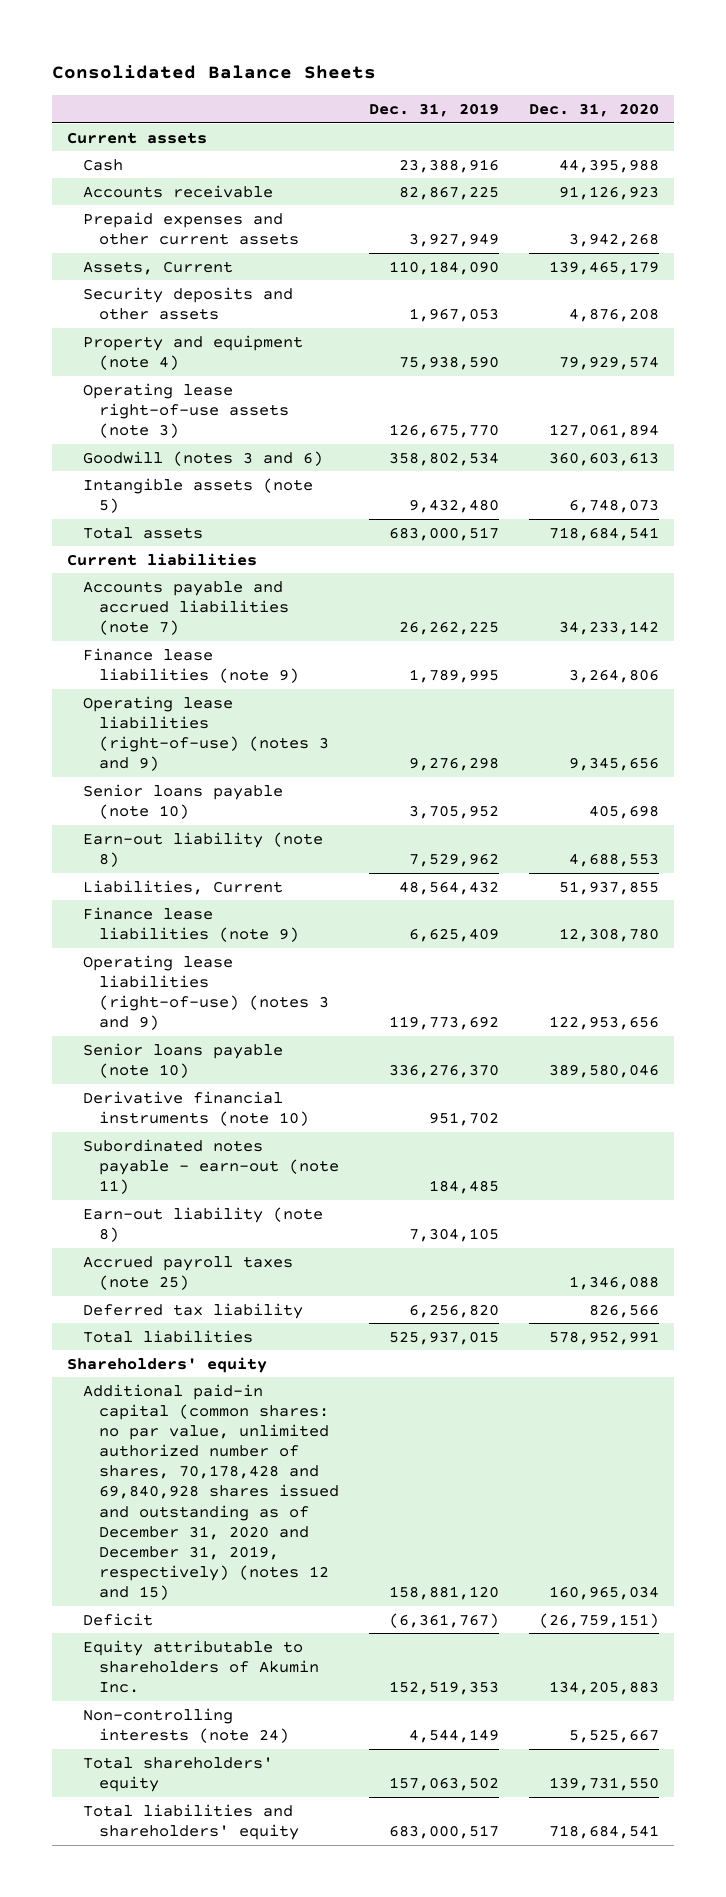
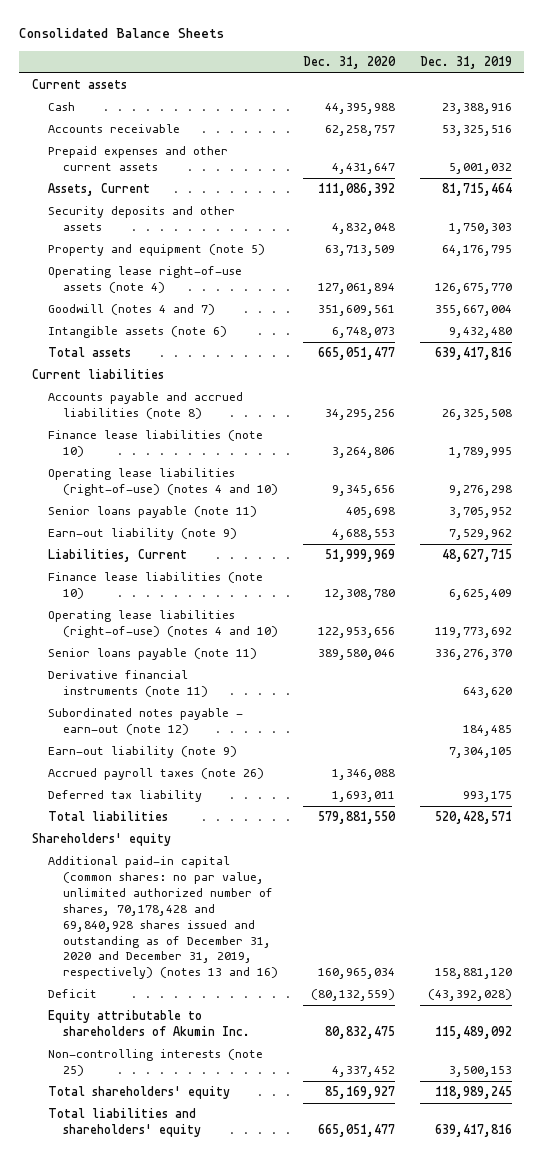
- | Dec. 31, 2019 | Dec. 31, 2020
+ | Dec. 31, 2020 | Dec. 31, 2019
- Accounts receivable | 82,867,225 | 91,126,923
- Prepaid expenses and other current assets | 3,927,949 | 3,942,268
- Assets, Current | 110,184,090 | 139,465,179
- Security deposits and other assets | 1,967,053 | 4,876,208
- Property and equipment (note 4) | 75,938,590 | 79,929,574
- Operating lease right-of-use assets (note 3) | 126,675,770 | 127,061,894
- Goodwill (notes 3 and 6) | 358,802,534 | 360,603,613
- Intangible assets (note 5) | 9,432,480 | 6,748,073
- Total assets | 683,000,517 | 718,684,541
+ Accounts receivable | 62,258,757 | 53,325,516
+ Prepaid expenses and other current assets | 4,431,647 | 5,001,032
+ Assets, Current | 111,086,392 | 81,715,464
+ Security deposits and other assets | 4,832,048 | 1,750,303
+ Property and equipment (note 5) | 63,713,509 | 64,176,795
+ Operating lease right-of-use assets (note 4) | 127,061,894 | 126,675,770
+ Goodwill (notes 4 and 7) | 351,609,561 | 355,667,004
+ Intangible assets (note 6) | 6,748,073 | 9,432,480
+ Total assets | 665,051,477 | 639,417,816
- Accounts payable and accrued liabilities (note 7) | 26,262,225 | 34,233,142
- Finance lease liabilities (note 9) | 1,789,995 | 3,264,806
- Operating lease liabilities (right-of-use) (notes 3 and 9) | 9,276,298 | 9,345,656
- Senior loans payable (note 10) | 3,705,952 | 405,698
- Earn-out liability (note 8) | 7,529,962 | 4,688,553
- Liabilities, Current | 48,564,432 | 51,937,855
- Finance lease liabilities (note 9) | 6,625,409 | 12,308,780
- Operating lease liabilities (right-of-use) (notes 3 and 9) | 119,773,692 | 122,953,656
- Senior loans payable (note 10) | 336,276,370 | 389,580,046
- Derivative financial instruments (note 10) | 951,702 |
- Subordinated notes payable - earn-out (note 11) | 184,485 |
- Earn-out liability (note 8) | 7,304,105 |
- Accrued payroll taxes (note 25) | | 1,346,088
- Deferred tax liability | 6,256,820 | 826,566
- Total liabilities | 525,937,015 | 578,952,991
+ Accounts payable and accrued liabilities (note 8) | 34,295,256 | 26,325,508
+ Finance lease liabilities (note 10) | 3,264,806 | 1,789,995
+ Operating lease liabilities (right-of-use) (notes 4 and 10) | 9,345,656 | 9,276,298
+ Senior loans payable (note 11) | 405,698 | 3,705,952
+ Earn-out liability (note 9) | 4,688,553 | 7,529,962
+ Liabilities, Current | 51,999,969 | 48,627,715
+ Finance lease liabilities (note 10) | 12,308,780 | 6,625,409
+ Operating lease liabilities (right-of-use) (notes 4 and 10) | 122,953,656 | 119,773,692
+ Senior loans payable (note 11) | 389,580,046 | 336,276,370
+ Derivative financial instruments (note 11) | | 643,620
+ Subordinated notes payable - earn-out (note 12) | | 184,485
+ Earn-out liability (note 9) | | 7,304,105
+ Accrued payroll taxes (note 26) | 1,346,088 |
+ Deferred tax liability | 1,693,011 | 993,175
+ Total liabilities | 579,881,550 | 520,428,571
- Additional paid-in capital (common shares: no par value, unlimited authorized number of shares, 70,178,428 and 69,840,928 shares issued and outstanding as of December 31, 2020 and December 31, 2019, respectively) (notes 12 and 15) | 158,881,120 | 160,965,034
- Deficit | (6,361,767) | (26,759,151)
- Equity attributable to shareholders of Akumin Inc. | 152,519,353 | 134,205,883
- Non-controlling interests (note 24) | 4,544,149 | 5,525,667
- Total shareholders' equity | 157,063,502 | 139,731,550
- Total liabilities and shareholders' equity | 683,000,517 | 718,684,541
+ Additional paid-in capital (common shares: no par value, unlimited authorized number of shares, 70,178,428 and 69,840,928 shares issued and outstanding as of December 31, 2020 and December 31, 2019, respectively) (notes 13 and 16) | 160,965,034 | 158,881,120
+ Deficit | (80,132,559) | (43,392,028)
+ Equity attributable to shareholders of Akumin Inc. | 80,832,475 | 115,489,092
+ Non-controlling interests (note 25) | 4,337,452 | 3,500,153
+ Total shareholders' equity | 85,169,927 | 118,989,245
+ Total liabilities and shareholders' equity | 665,051,477 | 639,417,816

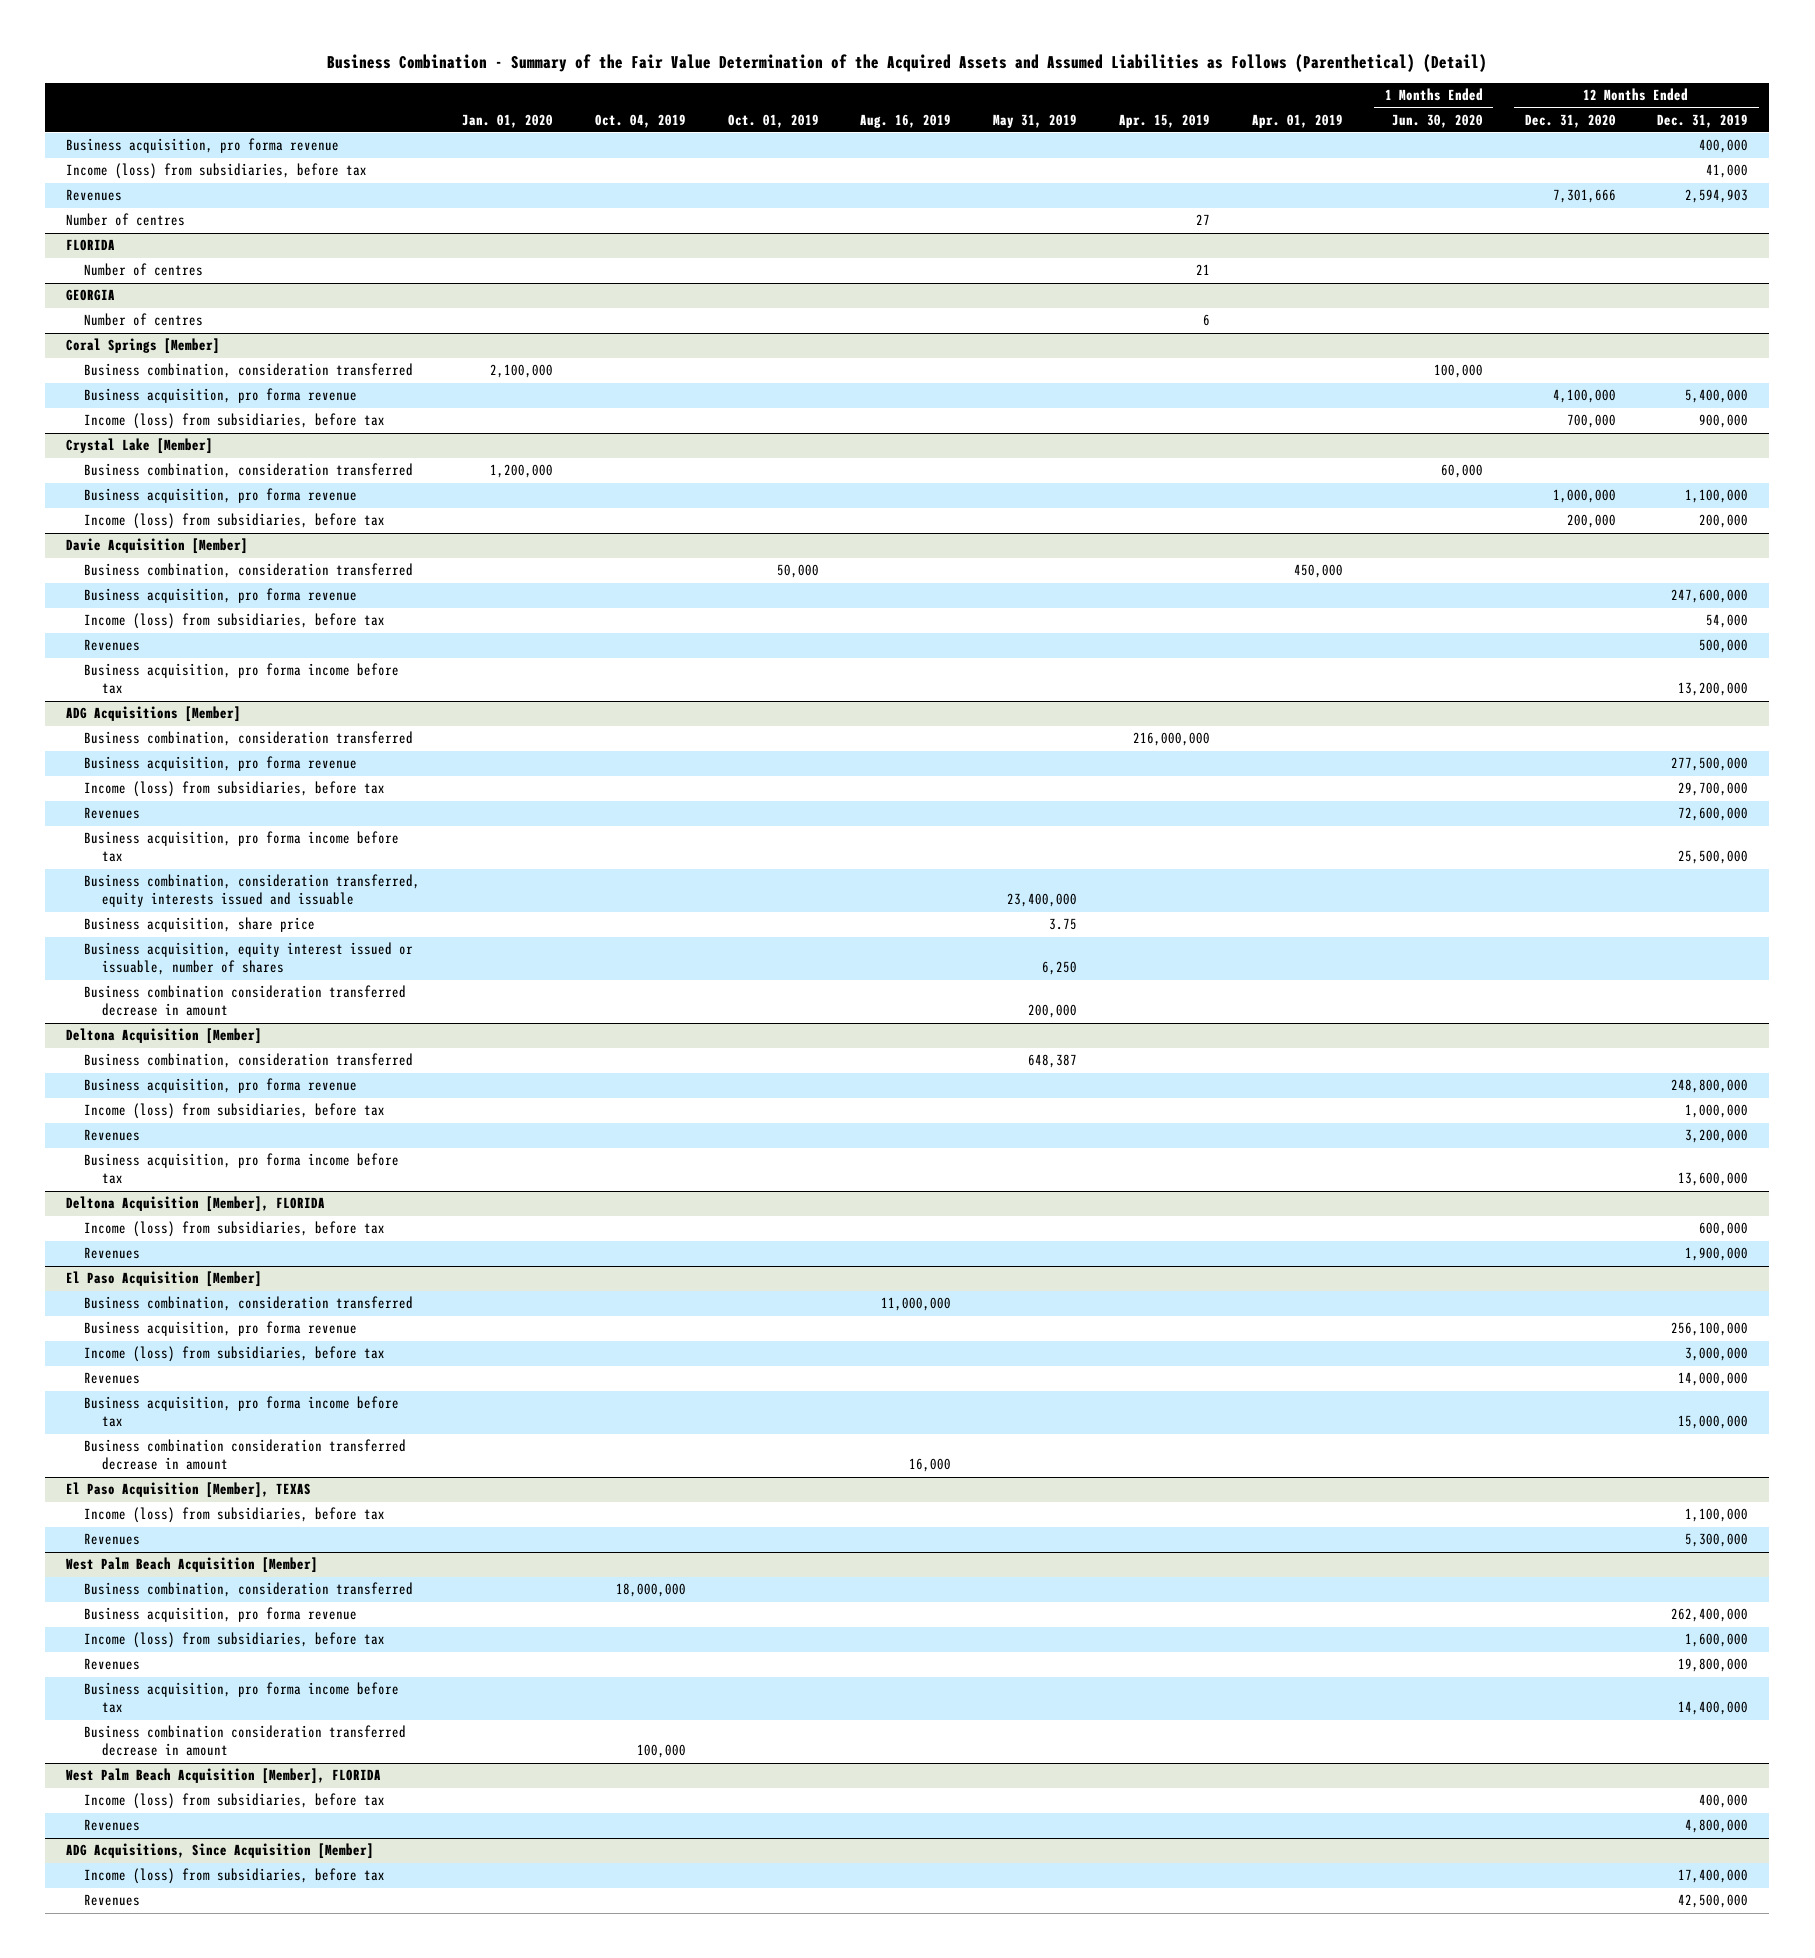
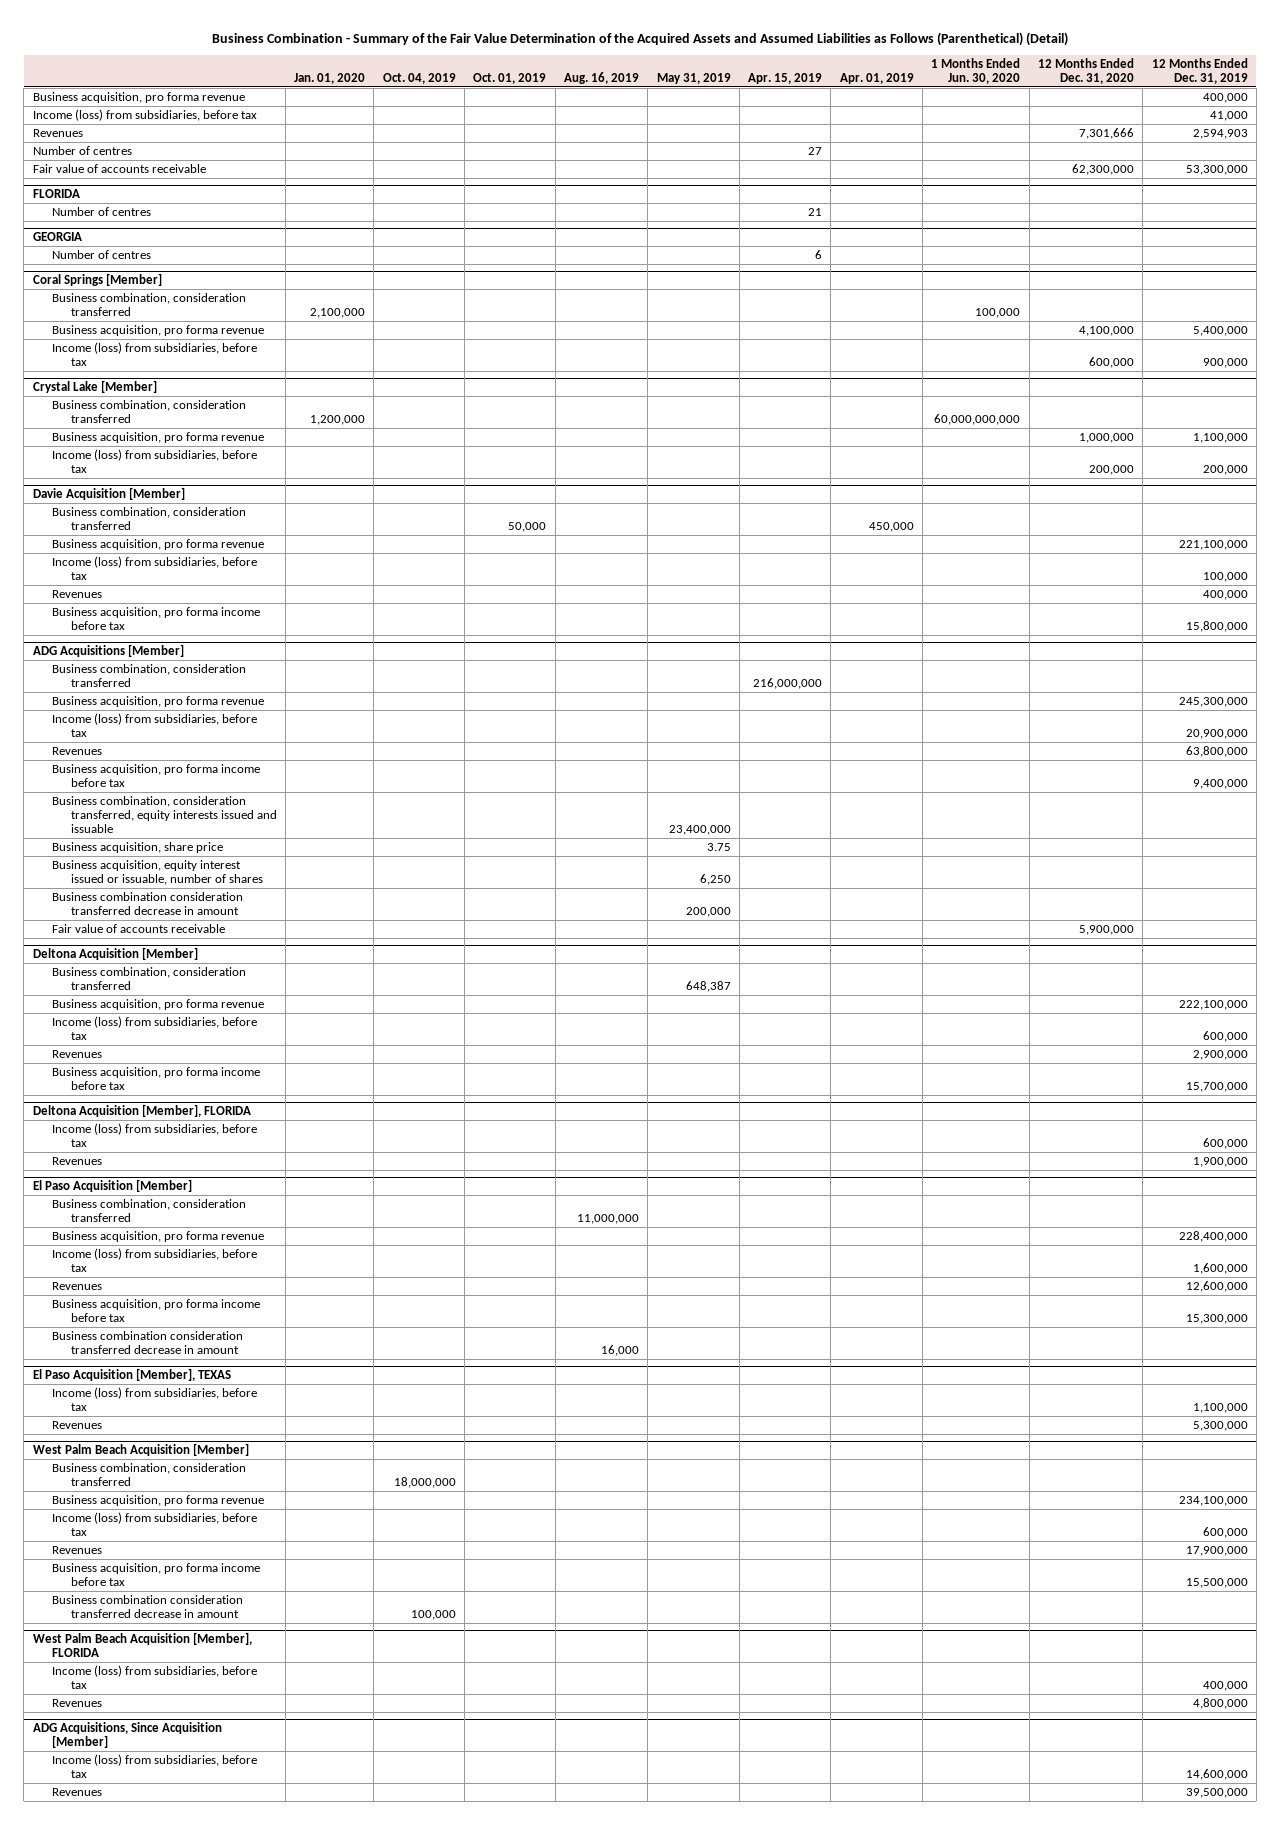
+ Fair value of accounts receivable | | | | | | | | | 62,300,000 | 53,300,000
@ Coral Springs [Member]
- Income (loss) from subsidiaries, before tax | | | | | | | | | 700,000 | 900,000
+ Income (loss) from subsidiaries, before tax | | | | | | | | | 600,000 | 900,000
@ Crystal Lake [Member]
- Business combination, consideration transferred | 1,200,000 | | | | | | | 60,000 | |
+ Business combination, consideration transferred | 1,200,000 | | | | | | | 60,000,000,000 | |
@ Davie Acquisition [Member]
- Business acquisition, pro forma revenue | | | | | | | | | | 247,600,000
- Income (loss) from subsidiaries, before tax | | | | | | | | | | 54,000
- Revenues | | | | | | | | | | 500,000
- Business acquisition, pro forma income before tax | | | | | | | | | | 13,200,000
+ Business acquisition, pro forma revenue | | | | | | | | | | 221,100,000
+ Income (loss) from subsidiaries, before tax | | | | | | | | | | 100,000
+ Revenues | | | | | | | | | | 400,000
+ Business acquisition, pro forma income before tax | | | | | | | | | | 15,800,000
@ ADG Acquisitions [Member]
- Business acquisition, pro forma revenue | | | | | | | | | | 277,500,000
- Income (loss) from subsidiaries, before tax | | | | | | | | | | 29,700,000
- Revenues | | | | | | | | | | 72,600,000
- Business acquisition, pro forma income before tax | | | | | | | | | | 25,500,000
+ Business acquisition, pro forma revenue | | | | | | | | | | 245,300,000
+ Income (loss) from subsidiaries, before tax | | | | | | | | | | 20,900,000
+ Revenues | | | | | | | | | | 63,800,000
+ Business acquisition, pro forma income before tax | | | | | | | | | | 9,400,000
+ Fair value of accounts receivable | | | | | | | | | 5,900,000 |
@ Deltona Acquisition [Member]
- Business acquisition, pro forma revenue | | | | | | | | | | 248,800,000
- Income (loss) from subsidiaries, before tax | | | | | | | | | | 1,000,000
- Revenues | | | | | | | | | | 3,200,000
- Business acquisition, pro forma income before tax | | | | | | | | | | 13,600,000
+ Business acquisition, pro forma revenue | | | | | | | | | | 222,100,000
+ Income (loss) from subsidiaries, before tax | | | | | | | | | | 600,000
+ Revenues | | | | | | | | | | 2,900,000
+ Business acquisition, pro forma income before tax | | | | | | | | | | 15,700,000
@ El Paso Acquisition [Member]
- Business acquisition, pro forma revenue | | | | | | | | | | 256,100,000
- Income (loss) from subsidiaries, before tax | | | | | | | | | | 3,000,000
- Revenues | | | | | | | | | | 14,000,000
- Business acquisition, pro forma income before tax | | | | | | | | | | 15,000,000
+ Business acquisition, pro forma revenue | | | | | | | | | | 228,400,000
+ Income (loss) from subsidiaries, before tax | | | | | | | | | | 1,600,000
+ Revenues | | | | | | | | | | 12,600,000
+ Business acquisition, pro forma income before tax | | | | | | | | | | 15,300,000
@ West Palm Beach Acquisition [Member]
- Business acquisition, pro forma revenue | | | | | | | | | | 262,400,000
- Income (loss) from subsidiaries, before tax | | | | | | | | | | 1,600,000
- Revenues | | | | | | | | | | 19,800,000
- Business acquisition, pro forma income before tax | | | | | | | | | | 14,400,000
+ Business acquisition, pro forma revenue | | | | | | | | | | 234,100,000
+ Income (loss) from subsidiaries, before tax | | | | | | | | | | 600,000
+ Revenues | | | | | | | | | | 17,900,000
+ Business acquisition, pro forma income before tax | | | | | | | | | | 15,500,000
@ ADG Acquisitions, Since Acquisition [Member]
- Income (loss) from subsidiaries, before tax | | | | | | | | | | 17,400,000
- Revenues | | | | | | | | | | 42,500,000
+ Income (loss) from subsidiaries, before tax | | | | | | | | | | 14,600,000
+ Revenues | | | | | | | | | | 39,500,000

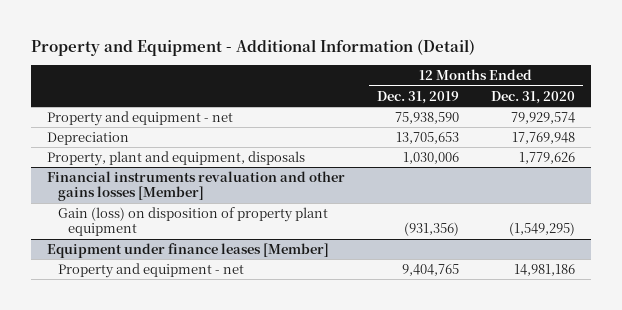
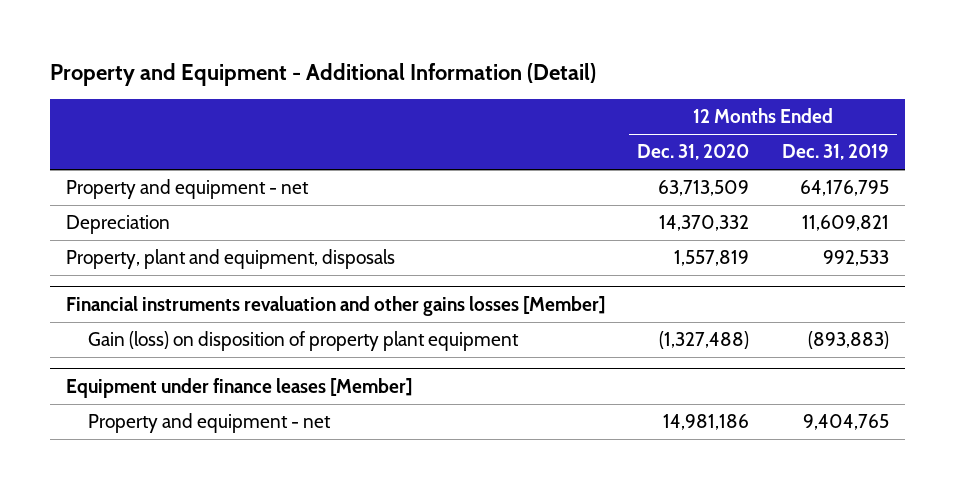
- | 12 Months Ended Dec. 31, 2019 | 12 Months Ended Dec. 31, 2020
+ | 12 Months Ended Dec. 31, 2020 | 12 Months Ended Dec. 31, 2019
- Property and equipment - net | 75,938,590 | 79,929,574
- Depreciation | 13,705,653 | 17,769,948
- Property, plant and equipment, disposals | 1,030,006 | 1,779,626
+ Property and equipment - net | 63,713,509 | 64,176,795
+ Depreciation | 14,370,332 | 11,609,821
+ Property, plant and equipment, disposals | 1,557,819 | 992,533
@ Financial instruments revaluation and other gains losses [Member]
- Gain (loss) on disposition of property plant equipment | (931,356) | (1,549,295)
+ Gain (loss) on disposition of property plant equipment | (1,327,488) | (893,883)

